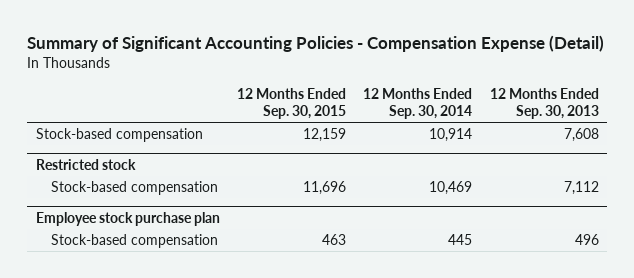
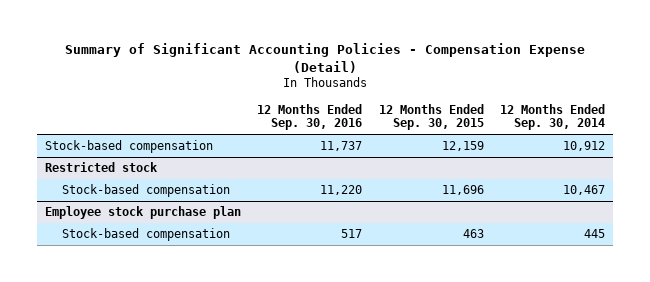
- | 12 Months Ended Sep. 30, 2015 | 12 Months Ended Sep. 30, 2014 | 12 Months Ended Sep. 30, 2013
+ | 12 Months Ended Sep. 30, 2016 | 12 Months Ended Sep. 30, 2015 | 12 Months Ended Sep. 30, 2014
- Stock-based compensation | 12,159 | 10,914 | 7,608
+ Stock-based compensation | 11,737 | 12,159 | 10,912
@ Restricted stock
- Stock-based compensation | 11,696 | 10,469 | 7,112
+ Stock-based compensation | 11,220 | 11,696 | 10,467

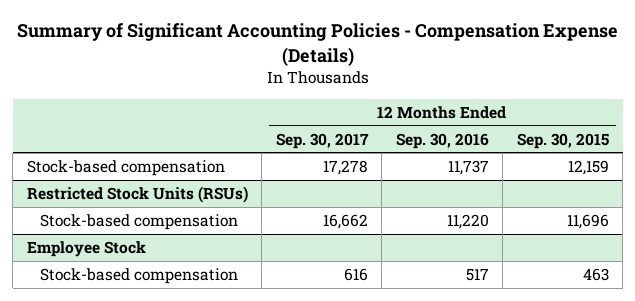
- Summary of Significant Accounting Policies - Compensation Expense (Detail)
+ Summary of Significant Accounting Policies - Compensation Expense (Details)
- | 12 Months Ended Sep. 30, 2016 | 12 Months Ended Sep. 30, 2015 | 12 Months Ended Sep. 30, 2014
+ | 12 Months Ended Sep. 30, 2017 | 12 Months Ended Sep. 30, 2016 | 12 Months Ended Sep. 30, 2015
- Restricted stock
+ Restricted Stock Units (RSUs)
- Employee stock purchase plan
+ Employee Stock

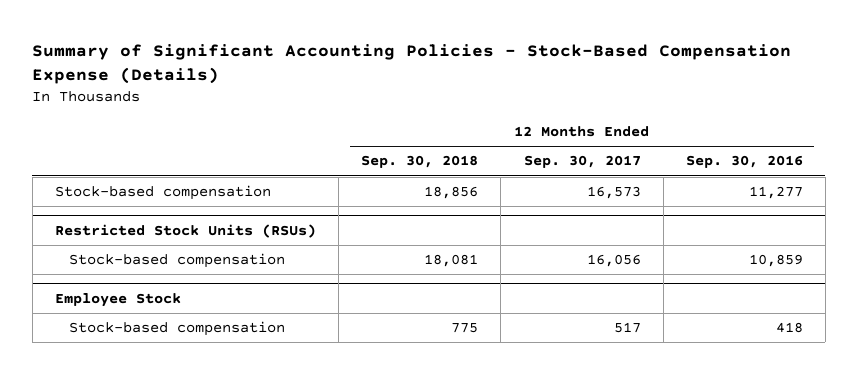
- Summary of Significant Accounting Policies - Compensation Expense (Details)
+ Summary of Significant Accounting Policies - Stock-Based Compensation Expense (Details)
- | 12 Months Ended Sep. 30, 2017 | 12 Months Ended Sep. 30, 2016 | 12 Months Ended Sep. 30, 2015
+ | 12 Months Ended Sep. 30, 2018 | 12 Months Ended Sep. 30, 2017 | 12 Months Ended Sep. 30, 2016
- Stock-based compensation | 17,278 | 11,737 | 12,159
+ Stock-based compensation | 18,856 | 16,573 | 11,277
@ Restricted Stock Units (RSUs)
- Stock-based compensation | 16,662 | 11,220 | 11,696
+ Stock-based compensation | 18,081 | 16,056 | 10,859
@ Employee Stock
- Stock-based compensation | 616 | 517 | 463
+ Stock-based compensation | 775 | 517 | 418

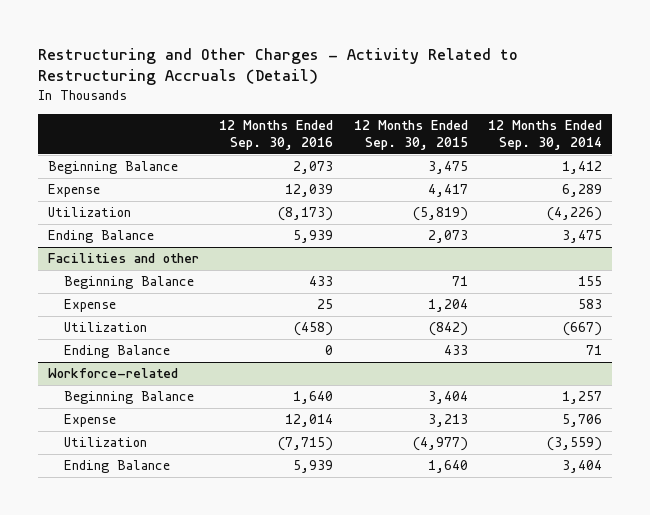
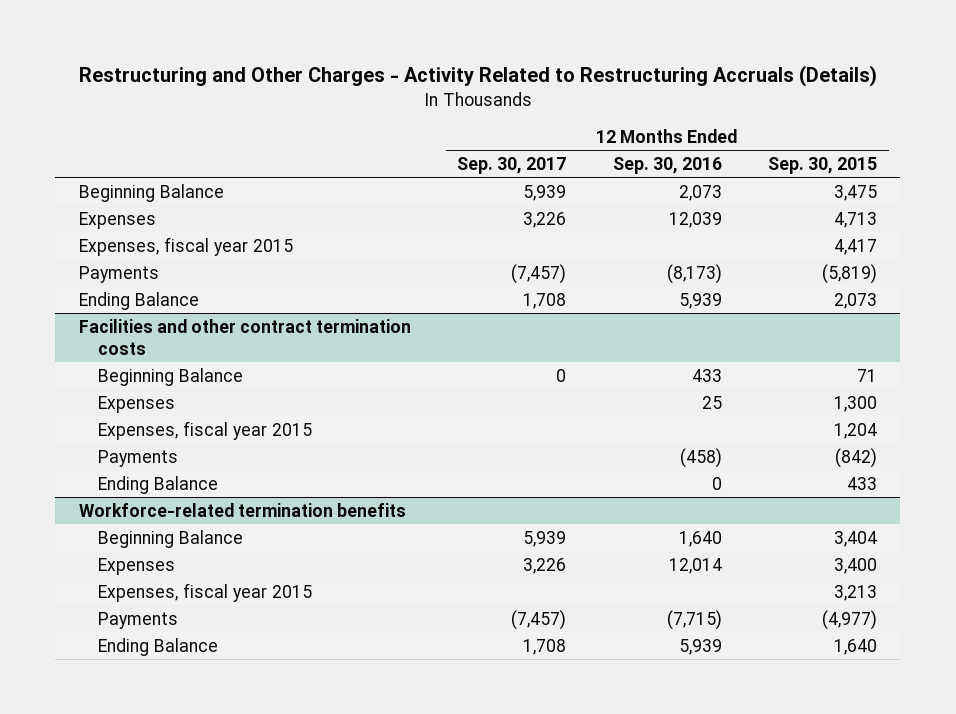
- Restructuring and Other Charges - Activity Related to Restructuring Accruals (Detail)
+ Restructuring and Other Charges - Activity Related to Restructuring Accruals (Details)
- | 12 Months Ended Sep. 30, 2016 | 12 Months Ended Sep. 30, 2015 | 12 Months Ended Sep. 30, 2014
+ | 12 Months Ended Sep. 30, 2017 | 12 Months Ended Sep. 30, 2016 | 12 Months Ended Sep. 30, 2015
- Expense | 12,039 | 4,417 | 6,289
- Utilization | (8,173) | (5,819) | (4,226)
+ Expenses | 3,226 | 12,039 | 4,713
+ Expenses, fiscal year 2015 | | | 4,417
+ Payments | (7,457) | (8,173) | (5,819)
- Facilities and other
+ Facilities and other contract termination costs
- Expense | 25 | 1,204 | 583
- Utilization | (458) | (842) | (667)
+ Expenses | | 25 | 1,300
+ Expenses, fiscal year 2015 | | | 1,204
+ Payments | | (458) | (842)
- Workforce-related
+ Workforce-related termination benefits
- Expense | 12,014 | 3,213 | 5,706
- Utilization | (7,715) | (4,977) | (3,559)
+ Expenses | 3,226 | 12,014 | 3,400
+ Expenses, fiscal year 2015 | | | 3,213
+ Payments | (7,457) | (7,715) | (4,977)

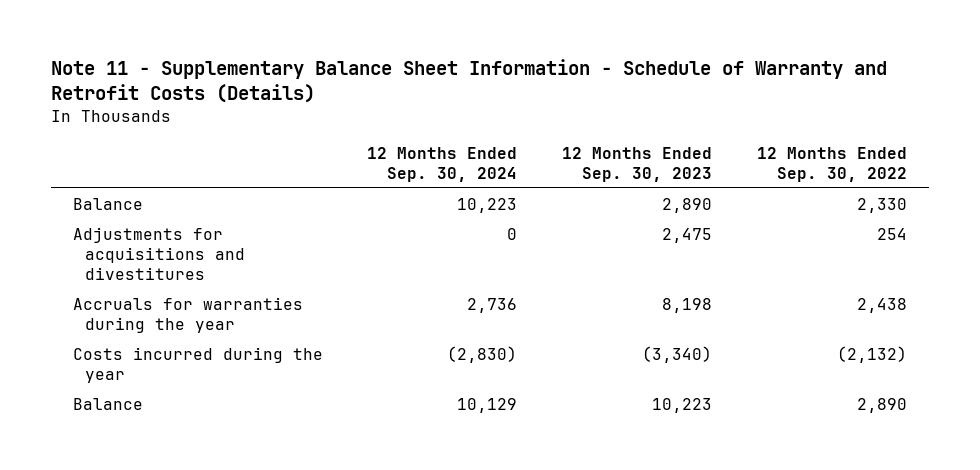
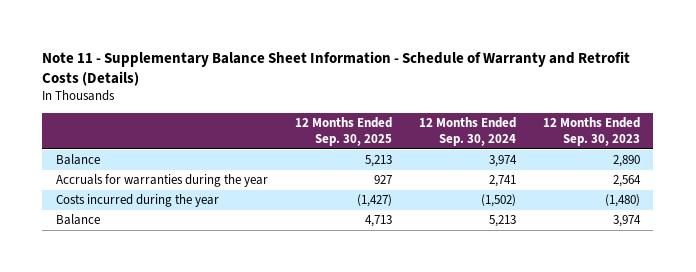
- | 12 Months Ended Sep. 30, 2024 | 12 Months Ended Sep. 30, 2023 | 12 Months Ended Sep. 30, 2022
+ | 12 Months Ended Sep. 30, 2025 | 12 Months Ended Sep. 30, 2024 | 12 Months Ended Sep. 30, 2023
- Balance | 10,223 | 2,890 | 2,330
- Adjustments for acquisitions and divestitures | 0 | 2,475 | 254
- Accruals for warranties during the year | 2,736 | 8,198 | 2,438
- Costs incurred during the year | (2,830) | (3,340) | (2,132)
- Balance | 10,129 | 10,223 | 2,890
+ Balance | 5,213 | 3,974 | 2,890
+ Accruals for warranties during the year | 927 | 2,741 | 2,564
+ Costs incurred during the year | (1,427) | (1,502) | (1,480)
+ Balance | 4,713 | 5,213 | 3,974

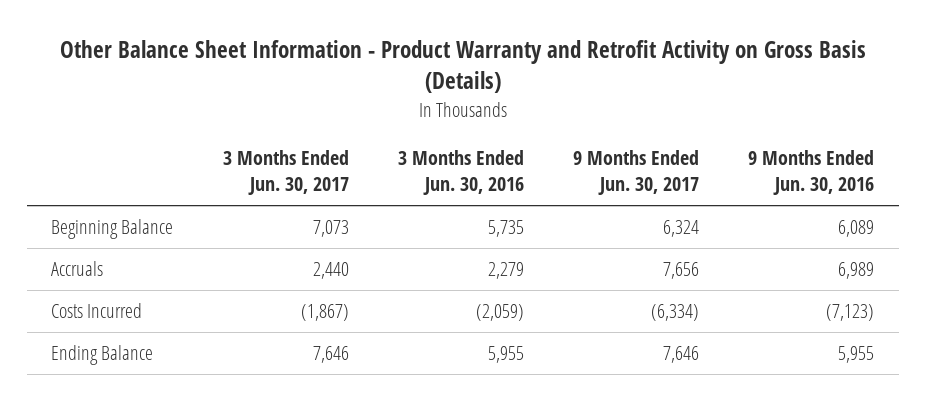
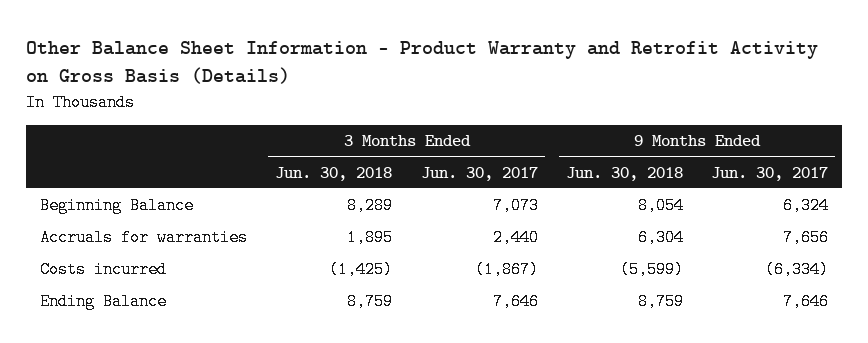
- | 3 Months Ended Jun. 30, 2017 | 3 Months Ended Jun. 30, 2016 | 9 Months Ended Jun. 30, 2017 | 9 Months Ended Jun. 30, 2016
+ | 3 Months Ended Jun. 30, 2018 | 3 Months Ended Jun. 30, 2017 | 9 Months Ended Jun. 30, 2018 | 9 Months Ended Jun. 30, 2017
- Accruals | 2,440 | 2,279 | 7,656 | 6,989
- Costs Incurred | (1,867) | (2,059) | (6,334) | (7,123)
+ Accruals for warranties | 1,895 | 2,440 | 6,304 | 7,656
+ Costs incurred | (1,425) | (1,867) | (5,599) | (6,334)

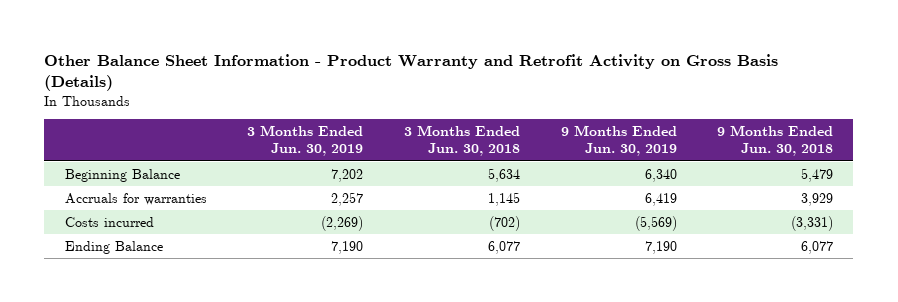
- | 3 Months Ended Jun. 30, 2018 | 3 Months Ended Jun. 30, 2017 | 9 Months Ended Jun. 30, 2018 | 9 Months Ended Jun. 30, 2017
+ | 3 Months Ended Jun. 30, 2019 | 3 Months Ended Jun. 30, 2018 | 9 Months Ended Jun. 30, 2019 | 9 Months Ended Jun. 30, 2018
- Beginning Balance | 8,289 | 7,073 | 8,054 | 6,324
- Accruals for warranties | 1,895 | 2,440 | 6,304 | 7,656
- Costs incurred | (1,425) | (1,867) | (5,599) | (6,334)
- Ending Balance | 8,759 | 7,646 | 8,759 | 7,646
+ Beginning Balance | 7,202 | 5,634 | 6,340 | 5,479
+ Accruals for warranties | 2,257 | 1,145 | 6,419 | 3,929
+ Costs incurred | (2,269) | (702) | (5,569) | (3,331)
+ Ending Balance | 7,190 | 6,077 | 7,190 | 6,077

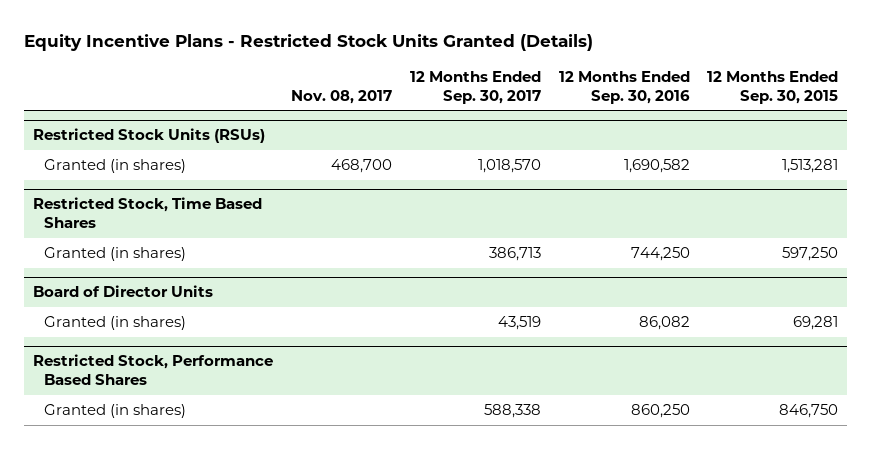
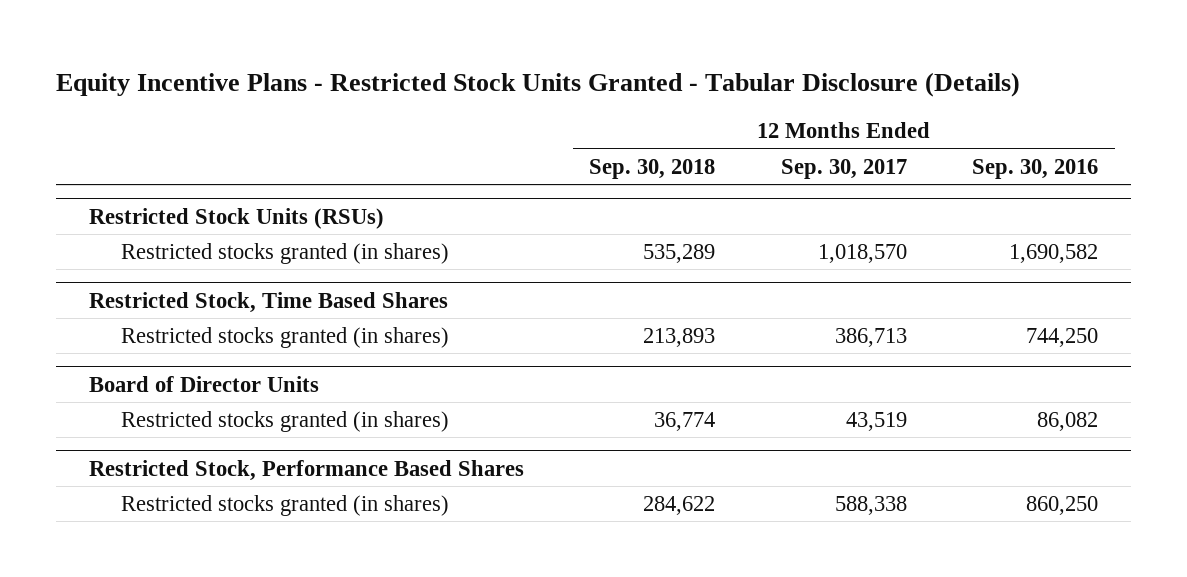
- Equity Incentive Plans - Restricted Stock Units Granted (Details)
+ Equity Incentive Plans - Restricted Stock Units Granted - Tabular Disclosure (Details)
- | Nov. 08, 2017 | 12 Months Ended Sep. 30, 2017 | 12 Months Ended Sep. 30, 2016 | 12 Months Ended Sep. 30, 2015
+ | 12 Months Ended Sep. 30, 2018 | 12 Months Ended Sep. 30, 2017 | 12 Months Ended Sep. 30, 2016
@ Restricted Stock Units (RSUs)
- Granted (in shares) | 468,700 | 1,018,570 | 1,690,582 | 1,513,281
+ Restricted stocks granted (in shares) | 535,289 | 1,018,570 | 1,690,582
@ Restricted Stock, Time Based Shares
- Granted (in shares) | | 386,713 | 744,250 | 597,250
+ Restricted stocks granted (in shares) | 213,893 | 386,713 | 744,250
@ Board of Director Units
- Granted (in shares) | | 43,519 | 86,082 | 69,281
+ Restricted stocks granted (in shares) | 36,774 | 43,519 | 86,082
@ Restricted Stock, Performance Based Shares
- Granted (in shares) | | 588,338 | 860,250 | 846,750
+ Restricted stocks granted (in shares) | 284,622 | 588,338 | 860,250

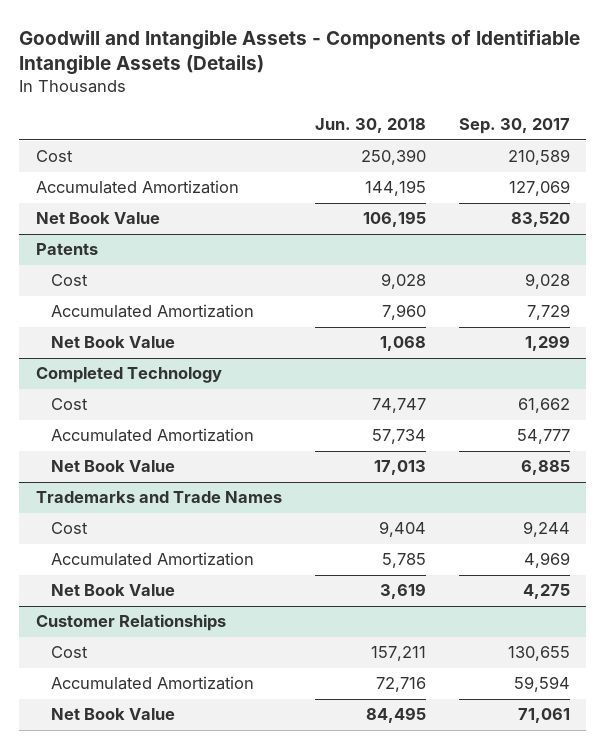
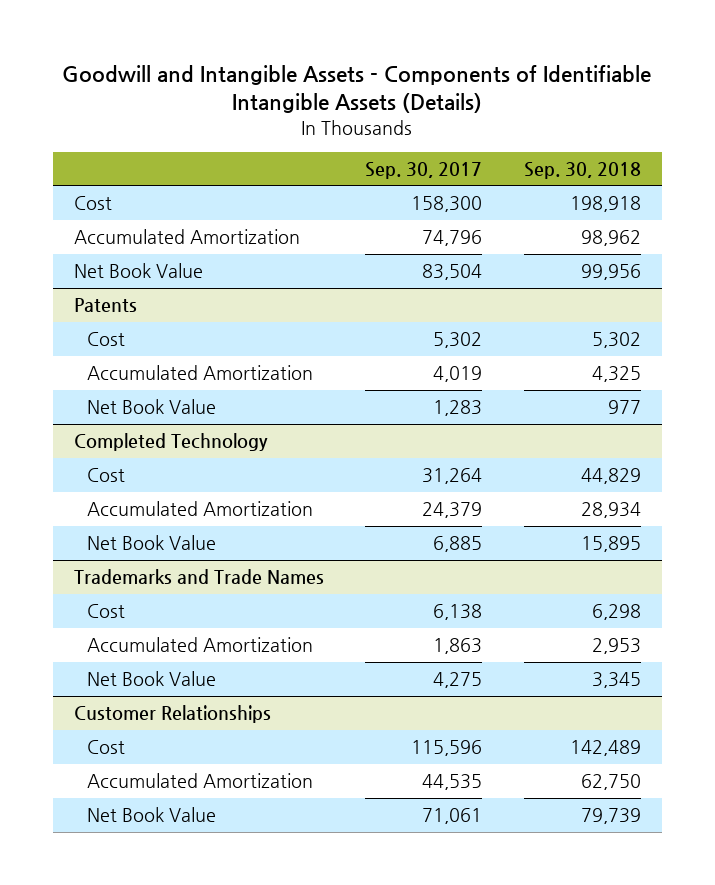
- | Jun. 30, 2018 | Sep. 30, 2017
+ | Sep. 30, 2017 | Sep. 30, 2018
- Cost | 250,390 | 210,589
- Accumulated Amortization | 144,195 | 127,069
- Net Book Value | 106,195 | 83,520
+ Cost | 158,300 | 198,918
+ Accumulated Amortization | 74,796 | 98,962
+ Net Book Value | 83,504 | 99,956
@ Patents
- Cost | 9,028 | 9,028
- Accumulated Amortization | 7,960 | 7,729
- Net Book Value | 1,068 | 1,299
+ Cost | 5,302 | 5,302
+ Accumulated Amortization | 4,019 | 4,325
+ Net Book Value | 1,283 | 977
@ Completed Technology
- Cost | 74,747 | 61,662
- Accumulated Amortization | 57,734 | 54,777
+ Cost | 31,264 | 44,829
+ Accumulated Amortization | 24,379 | 28,934
@ Trademarks and Trade Names
- Cost | 9,404 | 9,244
- Accumulated Amortization | 5,785 | 4,969
+ Cost | 6,138 | 6,298
+ Accumulated Amortization | 1,863 | 2,953
@ Customer Relationships
- Cost | 157,211 | 130,655
- Accumulated Amortization | 72,716 | 59,594
+ Cost | 115,596 | 142,489
+ Accumulated Amortization | 44,535 | 62,750

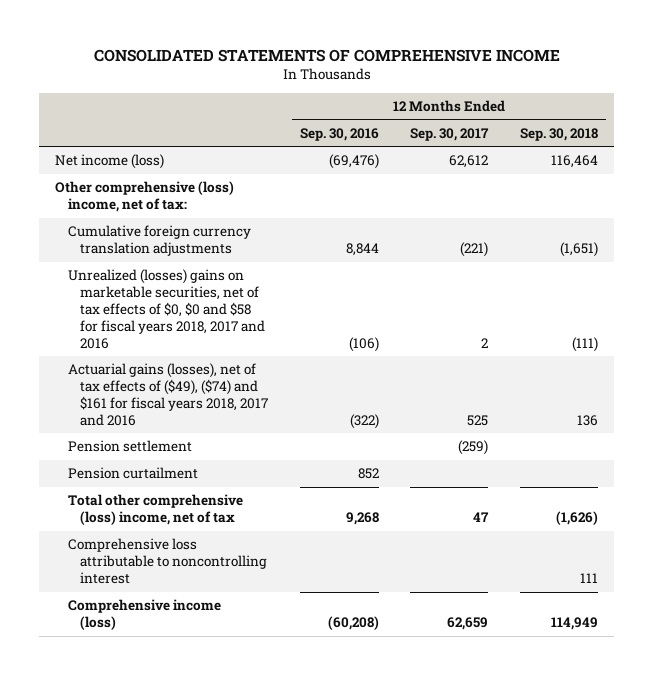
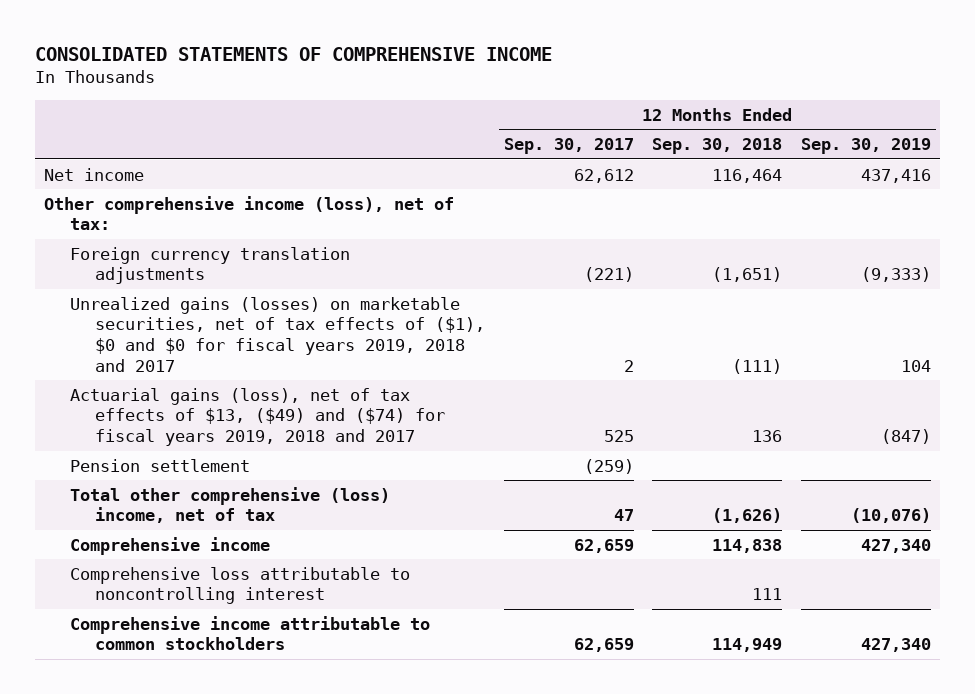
- | 12 Months Ended Sep. 30, 2016 | 12 Months Ended Sep. 30, 2017 | 12 Months Ended Sep. 30, 2018
+ | 12 Months Ended Sep. 30, 2017 | 12 Months Ended Sep. 30, 2018 | 12 Months Ended Sep. 30, 2019
- Net income (loss) | (69,476) | 62,612 | 116,464
- Other comprehensive (loss) income, net of tax:
- Cumulative foreign currency translation adjustments | 8,844 | (221) | (1,651)
- Unrealized (losses) gains on marketable securities, net of tax effects of $0, $0 and $58 for fiscal years 2018, 2017 and 2016 | (106) | 2 | (111)
- Actuarial gains (losses), net of tax effects of ($49), ($74) and $161 for fiscal years 2018, 2017 and 2016 | (322) | 525 | 136
+ Net income | 62,612 | 116,464 | 437,416
+ Other comprehensive income (loss), net of tax:
+ Foreign currency translation adjustments | (221) | (1,651) | (9,333)
+ Unrealized gains (losses) on marketable securities, net of tax effects of ($1), $0 and $0 for fiscal years 2019, 2018 and 2017 | 2 | (111) | 104
+ Actuarial gains (loss), net of tax effects of $13, ($49) and ($74) for fiscal years 2019, 2018 and 2017 | 525 | 136 | (847)
- Pension curtailment | 852 | |
+ Comprehensive income | 62,659 | 114,838 | 427,340
- Comprehensive income (loss) | (60,208) | 62,659 | 114,949
+ Comprehensive income attributable to common stockholders | 62,659 | 114,949 | 427,340

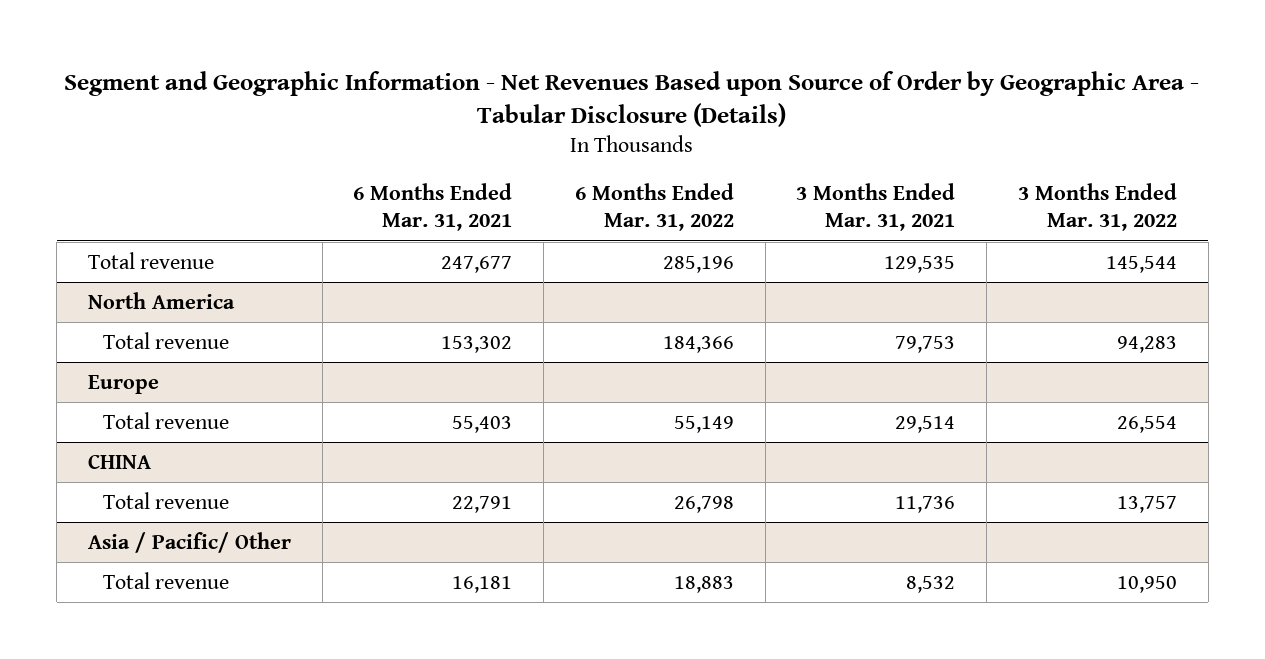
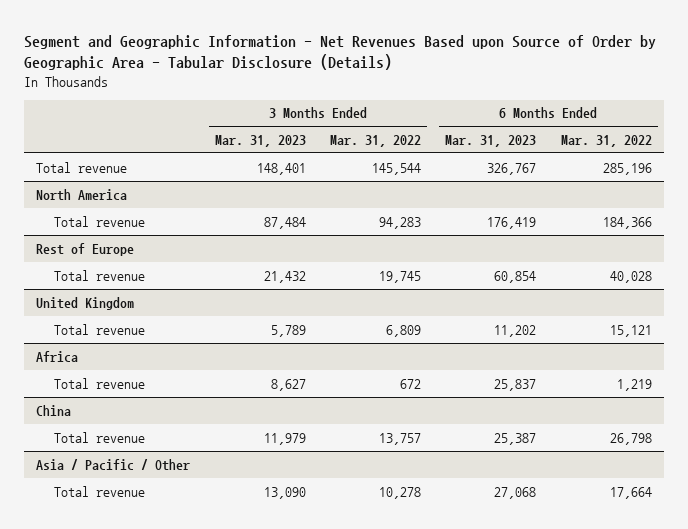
- | 6 Months Ended Mar. 31, 2021 | 6 Months Ended Mar. 31, 2022 | 3 Months Ended Mar. 31, 2021 | 3 Months Ended Mar. 31, 2022
+ | 3 Months Ended Mar. 31, 2023 | 3 Months Ended Mar. 31, 2022 | 6 Months Ended Mar. 31, 2023 | 6 Months Ended Mar. 31, 2022
- Europe
- Total revenue | 55,403 | 55,149 | 29,514 | 26,554
- CHINA
+ Rest of Europe
+ Total revenue | 21,432 | 19,745 | 60,854 | 40,028
+ United Kingdom
+ Total revenue | 5,789 | 6,809 | 11,202 | 15,121
+ Africa
+ Total revenue | 8,627 | 672 | 25,837 | 1,219
+ China
- Asia / Pacific/ Other
- Total revenue | 16,181 | 18,883 | 8,532 | 10,950
+ Asia / Pacific / Other
+ Total revenue | 13,090 | 10,278 | 27,068 | 17,664

